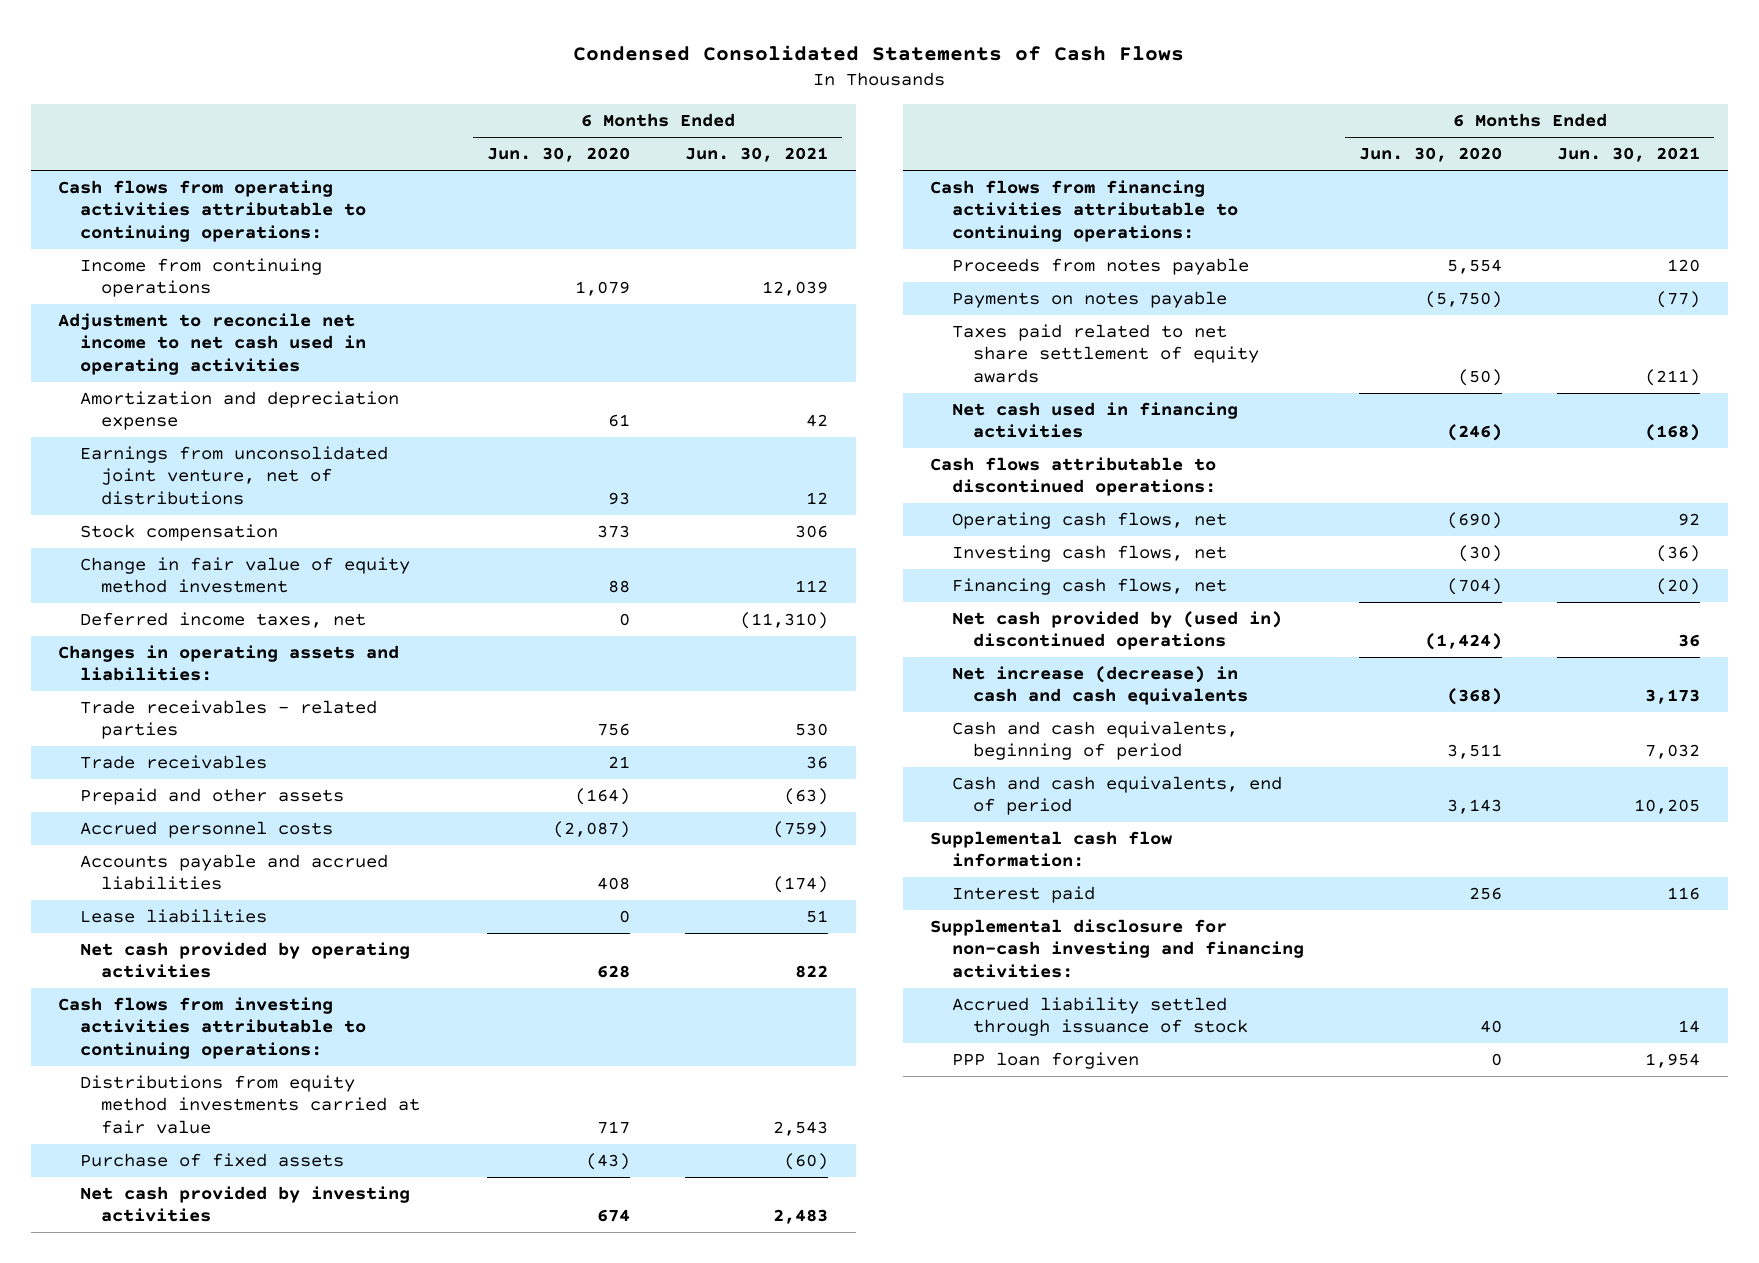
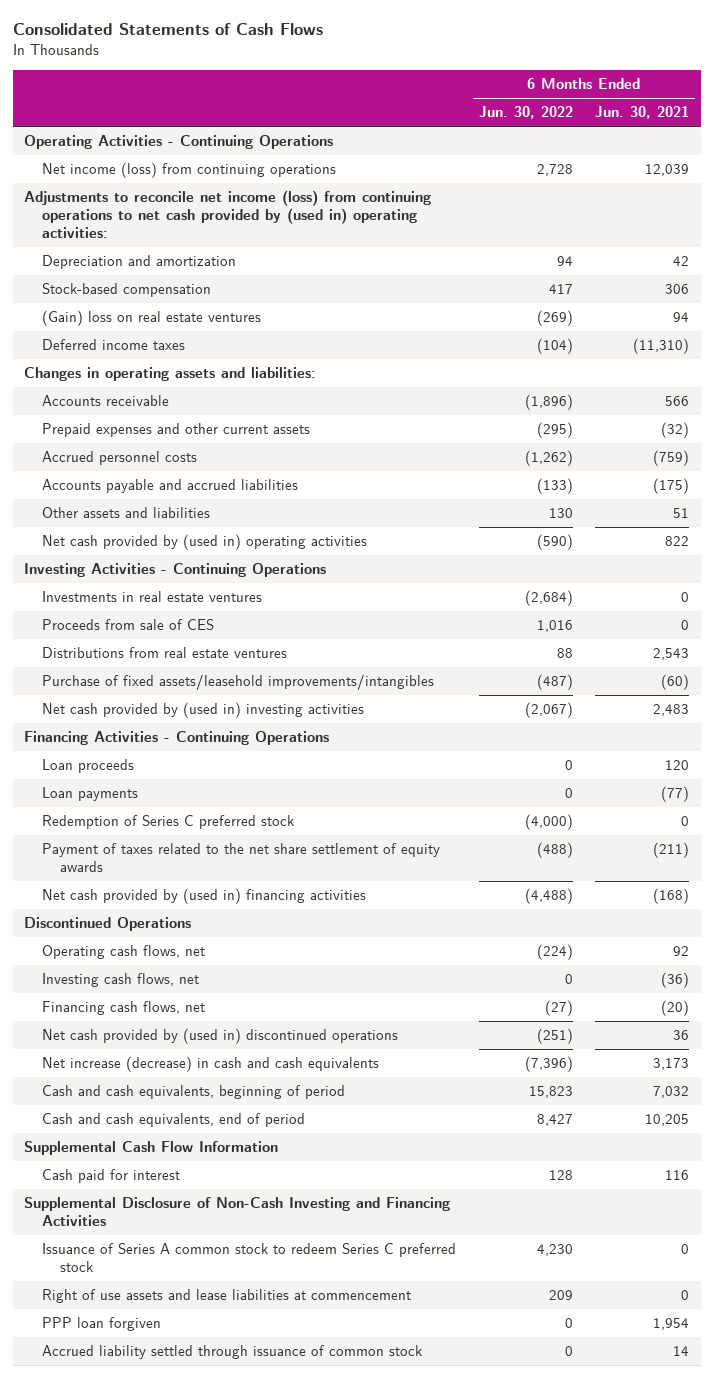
- Condensed Consolidated Statements of Cash Flows
+ Consolidated Statements of Cash Flows
- | 6 Months Ended Jun. 30, 2020 | 6 Months Ended Jun. 30, 2021
+ | 6 Months Ended Jun. 30, 2022 | 6 Months Ended Jun. 30, 2021
- Cash flows from operating activities attributable to continuing operations:
- Income from continuing operations | 1,079 | 12,039
- Adjustment to reconcile net income to net cash used in operating activities
- Amortization and depreciation expense | 61 | 42
- Earnings from unconsolidated joint venture, net of distributions | 93 | 12
- Stock compensation | 373 | 306
- Change in fair value of equity method investment | 88 | 112
- Deferred income taxes, net | 0 | (11,310)
+ Operating Activities - Continuing Operations
+ Net income (loss) from continuing operations | 2,728 | 12,039
+ Adjustments to reconcile net income (loss) from continuing operations to net cash provided by (used in) operating activities:
+ Depreciation and amortization | 94 | 42
+ Stock-based compensation | 417 | 306
+ (Gain) loss on real estate ventures | (269) | 94
+ Deferred income taxes | (104) | (11,310)
- Trade receivables - related parties | 756 | 530
- Trade receivables | 21 | 36
- Prepaid and other assets | (164) | (63)
+ Accounts receivable | (1,896) | 566
+ Prepaid expenses and other current assets | (295) | (32)
- Accounts payable and accrued liabilities | 408 | (174)
- Lease liabilities | 0 | 51
- Net cash provided by operating activities | 628 | 822
- Cash flows from investing activities attributable to continuing operations:
- Distributions from equity method investments carried at fair value | 717 | 2,543
- Purchase of fixed assets | (43) | (60)
- Net cash provided by investing activities | 674 | 2,483
- Cash flows from financing activities attributable to continuing operations:
- Proceeds from notes payable | 5,554 | 120
- Payments on notes payable | (5,750) | (77)
- Taxes paid related to net share settlement of equity awards | (50) | (211)
- Net cash used in financing activities | (246) | (168)
- Cash flows attributable to discontinued operations:
+ Accounts payable and accrued liabilities | (133) | (175)
+ Other assets and liabilities | 130 | 51
+ Net cash provided by (used in) operating activities | (590) | 822
+ Investing Activities - Continuing Operations
+ Investments in real estate ventures | (2,684) | 0
+ Proceeds from sale of CES | 1,016 | 0
+ Distributions from real estate ventures | 88 | 2,543
+ Purchase of fixed assets/leasehold improvements/intangibles | (487) | (60)
+ Net cash provided by (used in) investing activities | (2,067) | 2,483
+ Financing Activities - Continuing Operations
+ Loan proceeds | 0 | 120
+ Loan payments | 0 | (77)
+ Redemption of Series C preferred stock | (4,000) | 0
+ Payment of taxes related to the net share settlement of equity awards | (488) | (211)
+ Net cash provided by (used in) financing activities | (4,488) | (168)
+ Discontinued Operations
- Supplemental cash flow information:
- Interest paid | 256 | 116
- Supplemental disclosure for non-cash investing and financing activities:
- Accrued liability settled through issuance of stock | 40 | 14
+ Supplemental Cash Flow Information
+ Cash paid for interest | 128 | 116
+ Supplemental Disclosure of Non-Cash Investing and Financing Activities
+ Issuance of Series A common stock to redeem Series C preferred stock | 4,230 | 0
+ Right of use assets and lease liabilities at commencement | 209 | 0
+ Accrued liability settled through issuance of common stock | 0 | 14

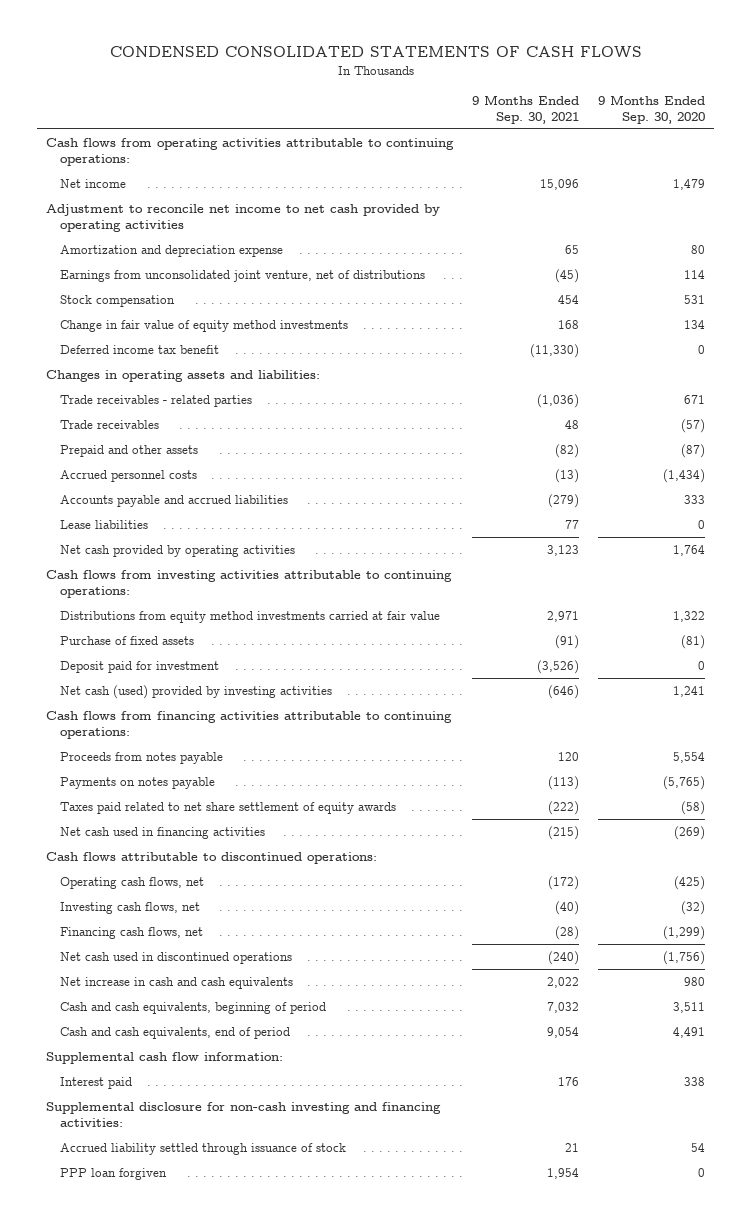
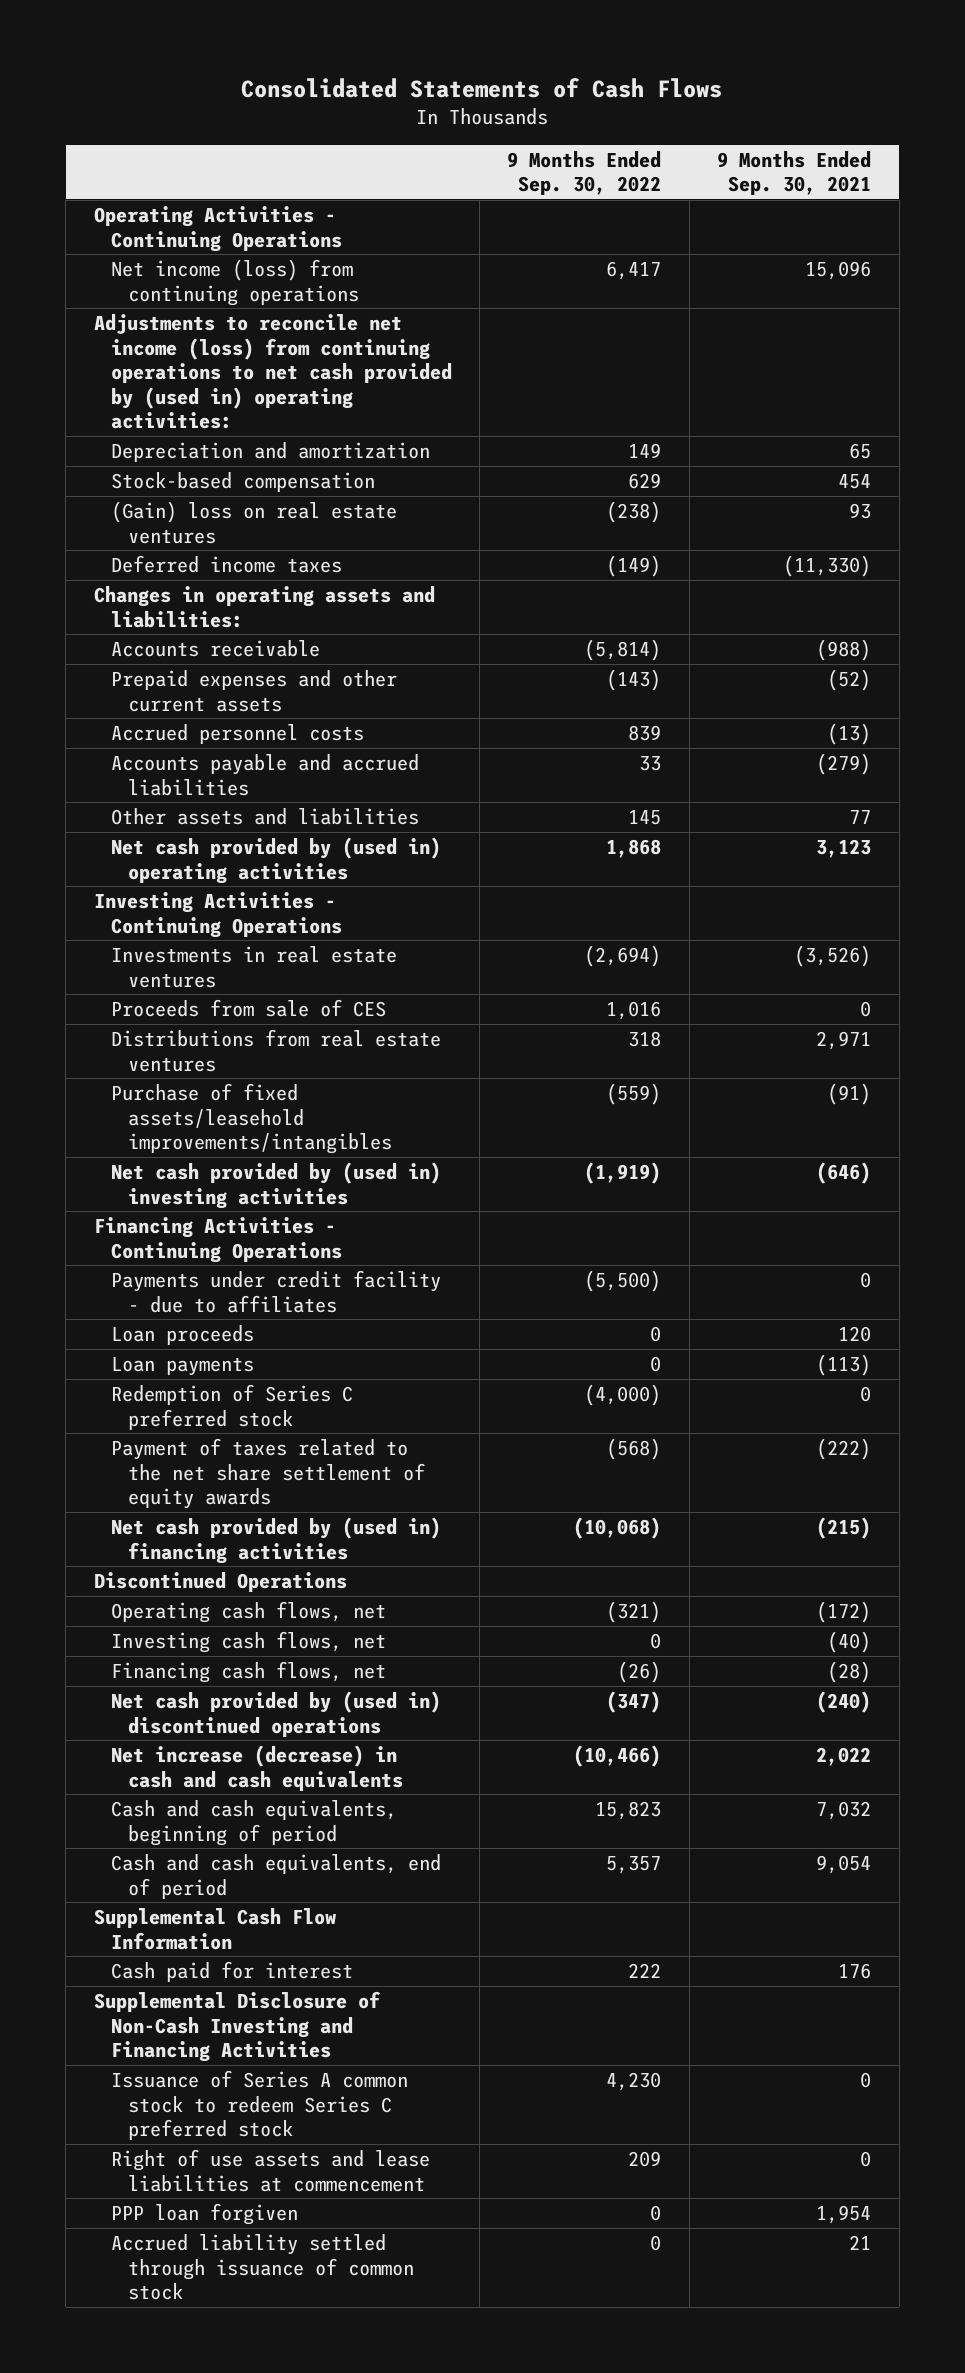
- CONDENSED CONSOLIDATED STATEMENTS OF CASH FLOWS
+ Consolidated Statements of Cash Flows
- | 9 Months Ended Sep. 30, 2021 | 9 Months Ended Sep. 30, 2020
+ | 9 Months Ended Sep. 30, 2022 | 9 Months Ended Sep. 30, 2021
- Cash flows from operating activities attributable to continuing operations:
- Net income | 15,096 | 1,479
- Adjustment to reconcile net income to net cash provided by operating activities
- Amortization and depreciation expense | 65 | 80
- Earnings from unconsolidated joint venture, net of distributions | (45) | 114
- Stock compensation | 454 | 531
- Change in fair value of equity method investments | 168 | 134
- Deferred income tax benefit | (11,330) | 0
+ Operating Activities - Continuing Operations
+ Net income (loss) from continuing operations | 6,417 | 15,096
+ Adjustments to reconcile net income (loss) from continuing operations to net cash provided by (used in) operating activities:
+ Depreciation and amortization | 149 | 65
+ Stock-based compensation | 629 | 454
+ (Gain) loss on real estate ventures | (238) | 93
+ Deferred income taxes | (149) | (11,330)
- Trade receivables - related parties | (1,036) | 671
- Trade receivables | 48 | (57)
- Prepaid and other assets | (82) | (87)
+ Accounts receivable | (5,814) | (988)
+ Prepaid expenses and other current assets | (143) | (52)
- Lease liabilities | 77 | 0
- Net cash provided by operating activities | 3,123 | 1,764
- Cash flows from investing activities attributable to continuing operations:
- Distributions from equity method investments carried at fair value | 2,971 | 1,322
- Purchase of fixed assets | (91) | (81)
- Deposit paid for investment | (3,526) | 0
- Net cash (used) provided by investing activities | (646) | 1,241
- Cash flows from financing activities attributable to continuing operations:
- Proceeds from notes payable | 120 | 5,554
- Payments on notes payable | (113) | (5,765)
- Taxes paid related to net share settlement of equity awards | (222) | (58)
- Net cash used in financing activities | (215) | (269)
- Cash flows attributable to discontinued operations:
+ Other assets and liabilities | 145 | 77
+ Net cash provided by (used in) operating activities | 1,868 | 3,123
+ Investing Activities - Continuing Operations
+ Investments in real estate ventures | (2,694) | (3,526)
+ Proceeds from sale of CES | 1,016 | 0
+ Distributions from real estate ventures | 318 | 2,971
+ Purchase of fixed assets/leasehold improvements/intangibles | (559) | (91)
+ Net cash provided by (used in) investing activities | (1,919) | (646)
+ Financing Activities - Continuing Operations
+ Payments under credit facility - due to affiliates | (5,500) | 0
+ Loan proceeds | 0 | 120
+ Loan payments | 0 | (113)
+ Redemption of Series C preferred stock | (4,000) | 0
+ Payment of taxes related to the net share settlement of equity awards | (568) | (222)
+ Net cash provided by (used in) financing activities | (10,068) | (215)
+ Discontinued Operations
- Net cash used in discontinued operations | (240) | (1,756)
- Net increase in cash and cash equivalents | 2,022 | 980
+ Net cash provided by (used in) discontinued operations | (347) | (240)
+ Net increase (decrease) in cash and cash equivalents | (10,466) | 2,022
- Supplemental cash flow information:
- Interest paid | 176 | 338
- Supplemental disclosure for non-cash investing and financing activities:
- Accrued liability settled through issuance of stock | 21 | 54
+ Supplemental Cash Flow Information
+ Cash paid for interest | 222 | 176
+ Supplemental Disclosure of Non-Cash Investing and Financing Activities
+ Issuance of Series A common stock to redeem Series C preferred stock | 4,230 | 0
+ Right of use assets and lease liabilities at commencement | 209 | 0
+ Accrued liability settled through issuance of common stock | 0 | 21

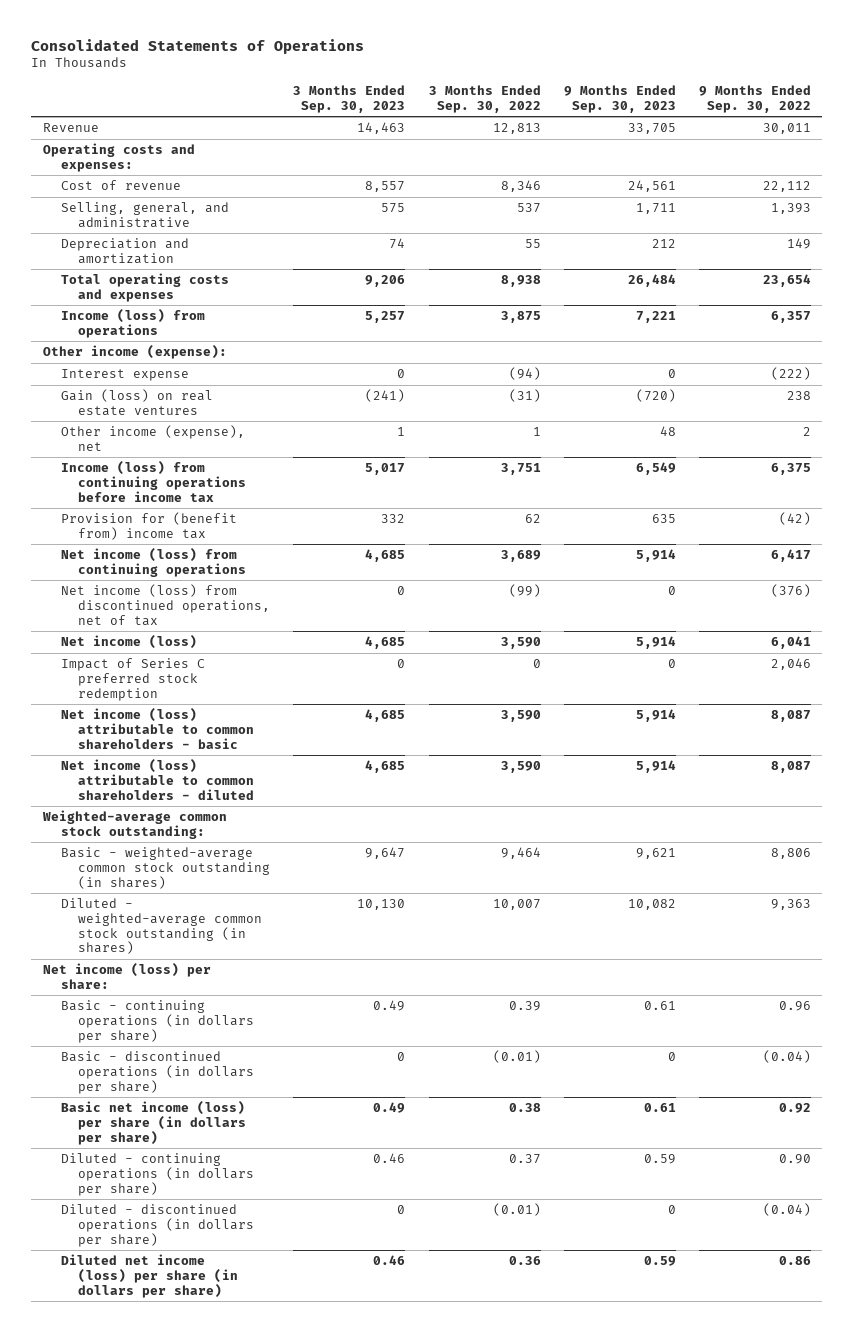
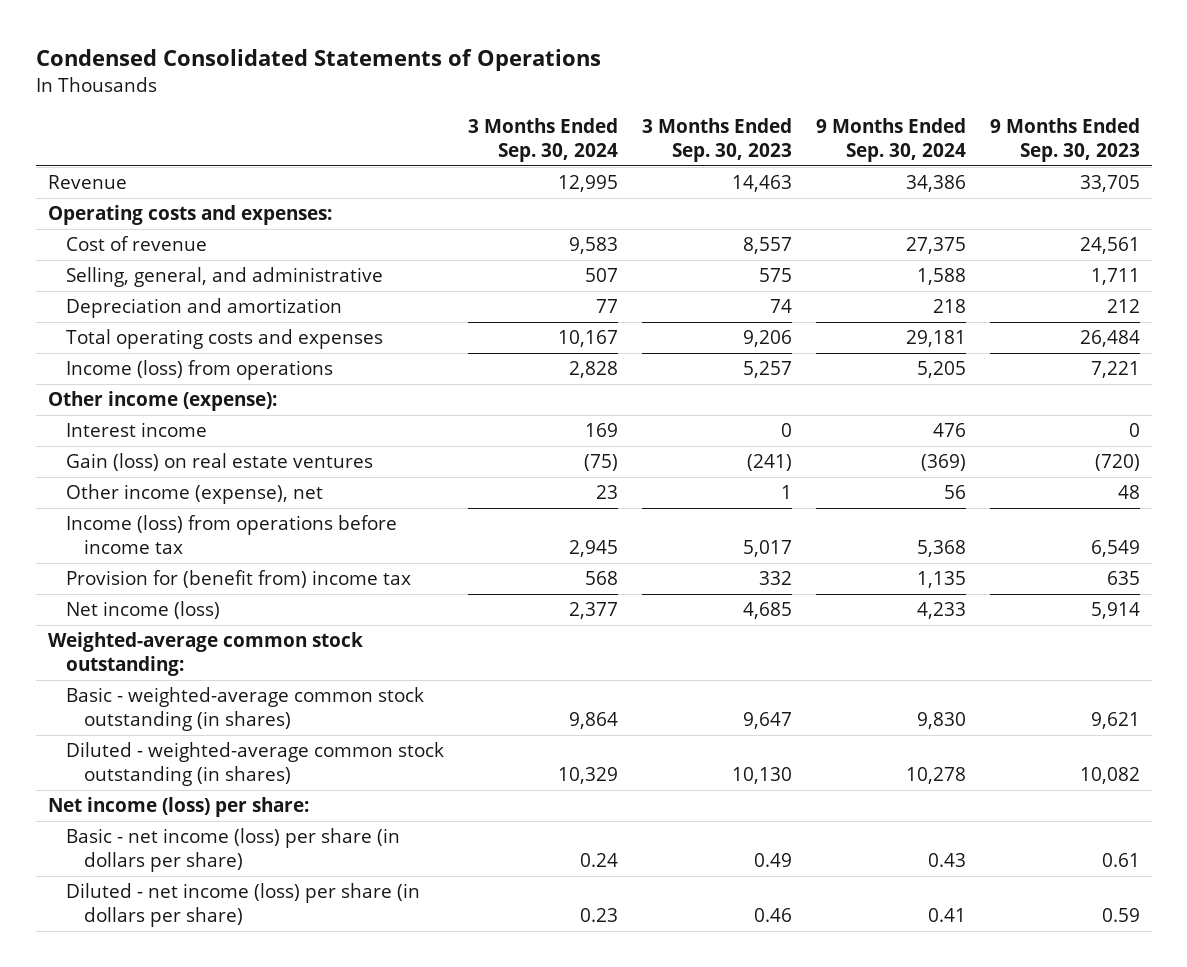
- Consolidated Statements of Operations
+ Condensed Consolidated Statements of Operations
- | 3 Months Ended Sep. 30, 2023 | 3 Months Ended Sep. 30, 2022 | 9 Months Ended Sep. 30, 2023 | 9 Months Ended Sep. 30, 2022
+ | 3 Months Ended Sep. 30, 2024 | 3 Months Ended Sep. 30, 2023 | 9 Months Ended Sep. 30, 2024 | 9 Months Ended Sep. 30, 2023
- Interest expense | 0 | (94) | 0 | (222)
+ Interest income | 169 | 0 | 476 | 0
- Income (loss) from continuing operations before income tax | 5,017 | 3,751 | 6,549 | 6,375
+ Income (loss) from operations before income tax | 2,945 | 5,017 | 5,368 | 6,549
- Net income (loss) from continuing operations | 4,685 | 3,689 | 5,914 | 6,417
- Net income (loss) from discontinued operations, net of tax | 0 | (99) | 0 | (376)
- Impact of Series C preferred stock redemption | 0 | 0 | 0 | 2,046
- Net income (loss) attributable to common shareholders - basic | 4,685 | 3,590 | 5,914 | 8,087
- Net income (loss) attributable to common shareholders - diluted | 4,685 | 3,590 | 5,914 | 8,087
- Basic - continuing operations (in dollars per share) | 0.49 | 0.39 | 0.61 | 0.96
- Basic - discontinued operations (in dollars per share) | 0 | (0.01) | 0 | (0.04)
- Basic net income (loss) per share (in dollars per share) | 0.49 | 0.38 | 0.61 | 0.92
- Diluted - continuing operations (in dollars per share) | 0.46 | 0.37 | 0.59 | 0.90
- Diluted - discontinued operations (in dollars per share) | 0 | (0.01) | 0 | (0.04)
- Diluted net income (loss) per share (in dollars per share) | 0.46 | 0.36 | 0.59 | 0.86
+ Basic - net income (loss) per share (in dollars per share) | 0.24 | 0.49 | 0.43 | 0.61
+ Diluted - net income (loss) per share (in dollars per share) | 0.23 | 0.46 | 0.41 | 0.59

